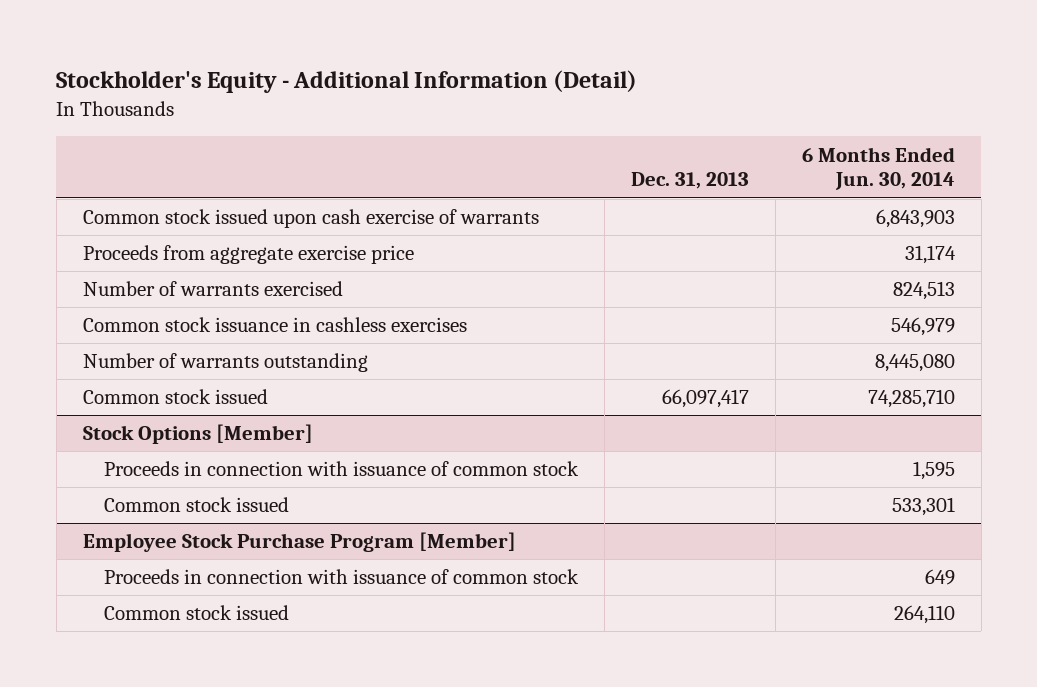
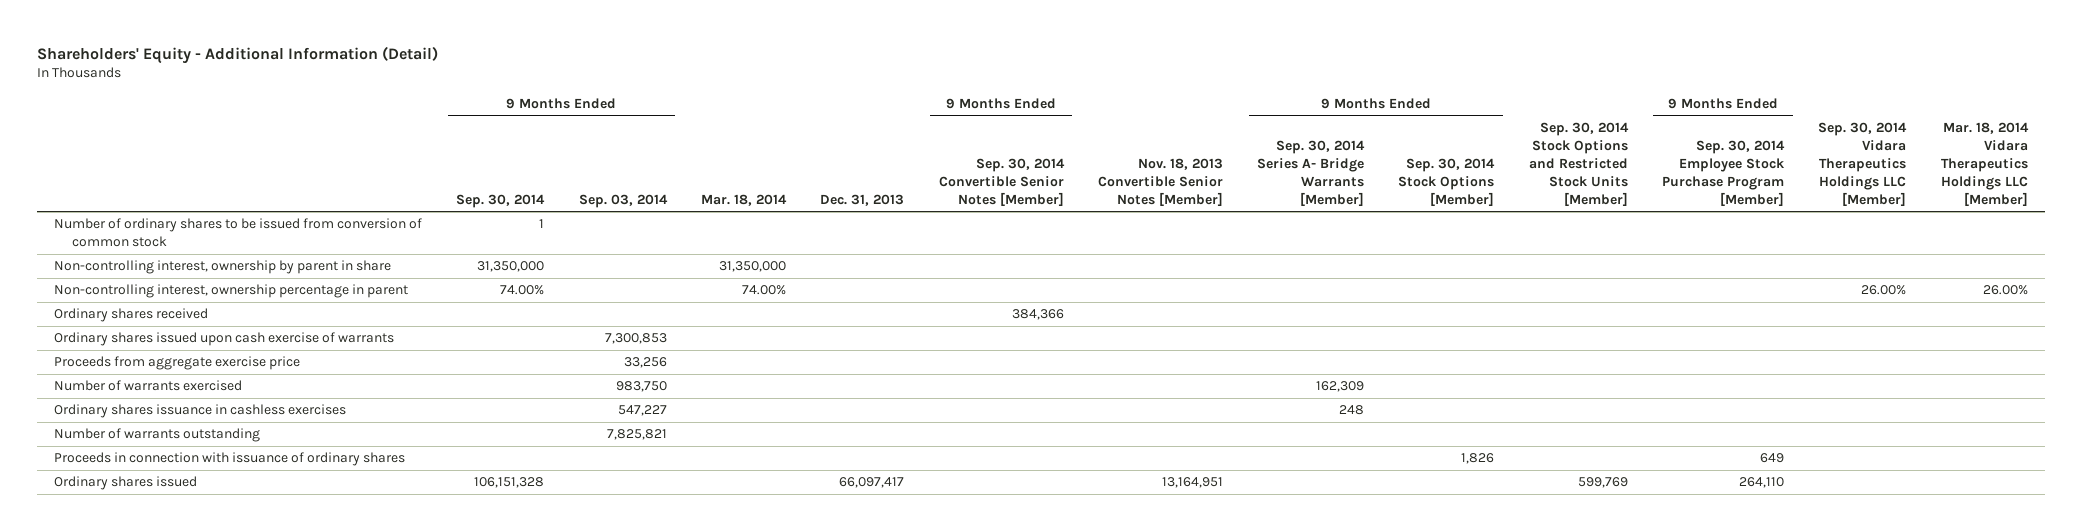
- Stockholder's Equity - Additional Information (Detail)
+ Shareholders' Equity - Additional Information (Detail)
- | Dec. 31, 2013 | 6 Months Ended Jun. 30, 2014
+ | 9 Months Ended Sep. 30, 2014 | 9 Months Ended Sep. 03, 2014 | Mar. 18, 2014 | Dec. 31, 2013 | 9 Months Ended Sep. 30, 2014 Convertible Senior Notes [Member] | Nov. 18, 2013 Convertible Senior Notes [Member] | 9 Months Ended Sep. 30, 2014 Series A- Bridge Warrants [Member] | 9 Months Ended Sep. 30, 2014 Stock Options [Member] | Sep. 30, 2014 Stock Options and Restricted Stock Units [Member] | 9 Months Ended Sep. 30, 2014 Employee Stock Purchase Program [Member] | Sep. 30, 2014 Vidara Therapeutics Holdings LLC [Member] | Mar. 18, 2014 Vidara Therapeutics Holdings LLC [Member]
- Common stock issued upon cash exercise of warrants | | 6,843,903
+ Number of ordinary shares to be issued from conversion of common stock | 1 | | | | | | | | | | |
+ Non-controlling interest, ownership by parent in share | 31,350,000 | | 31,350,000 | | | | | | | | |
+ Non-controlling interest, ownership percentage in parent | 74.00% | | 74.00% | | | | | | | | 26.00% | 26.00%
+ Ordinary shares received | | | | | 384,366 | | | | | | |
+ Ordinary shares issued upon cash exercise of warrants | | 7,300,853 | | | | | | | | | |
- Common stock issuance in cashless exercises | | 546,979
+ Ordinary shares issuance in cashless exercises | | 547,227 | | | | | 248 | | | | |
- Common stock issued | 66,097,417 | 74,285,710
- Stock Options [Member]
- Proceeds in connection with issuance of common stock | | 1,595
- Common stock issued | | 533,301
- Employee Stock Purchase Program [Member]
- Proceeds in connection with issuance of common stock | | 649
- Common stock issued | | 264,110
+ Proceeds in connection with issuance of ordinary shares | | | | | | | | 1,826 | | 649 | |
+ Ordinary shares issued | 106,151,328 | | | 66,097,417 | | 13,164,951 | | | 599,769 | 264,110 | |

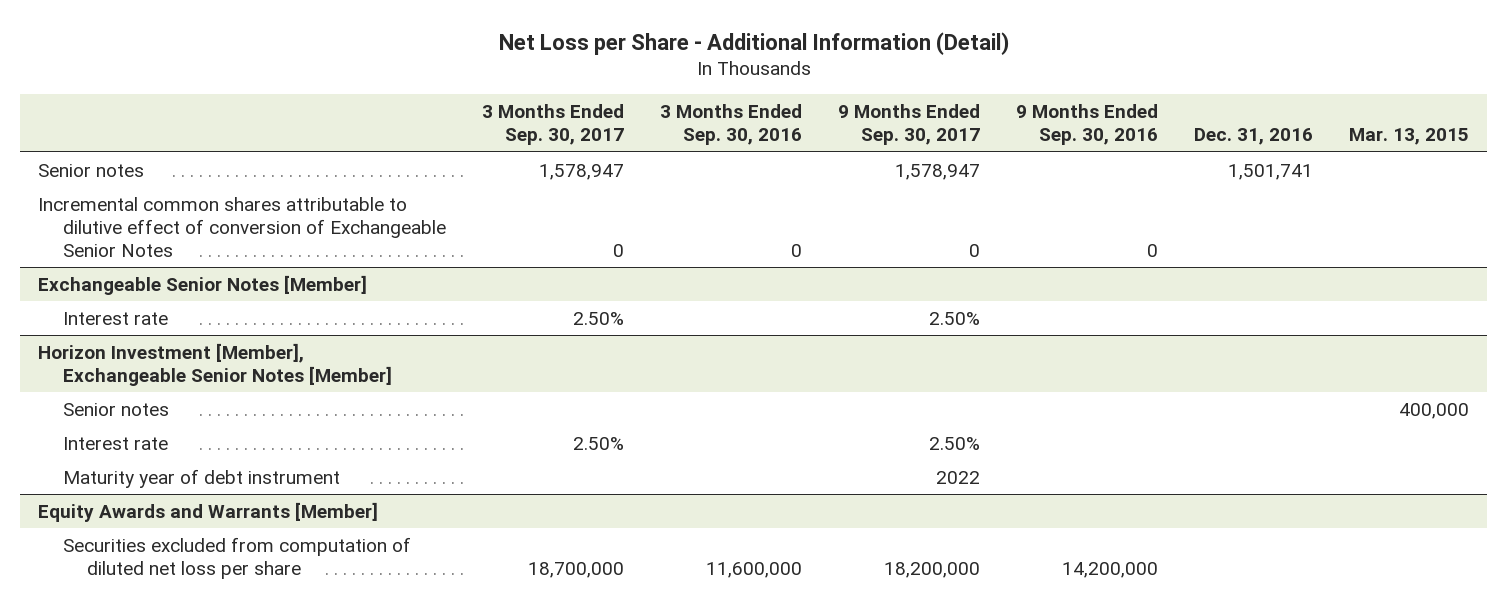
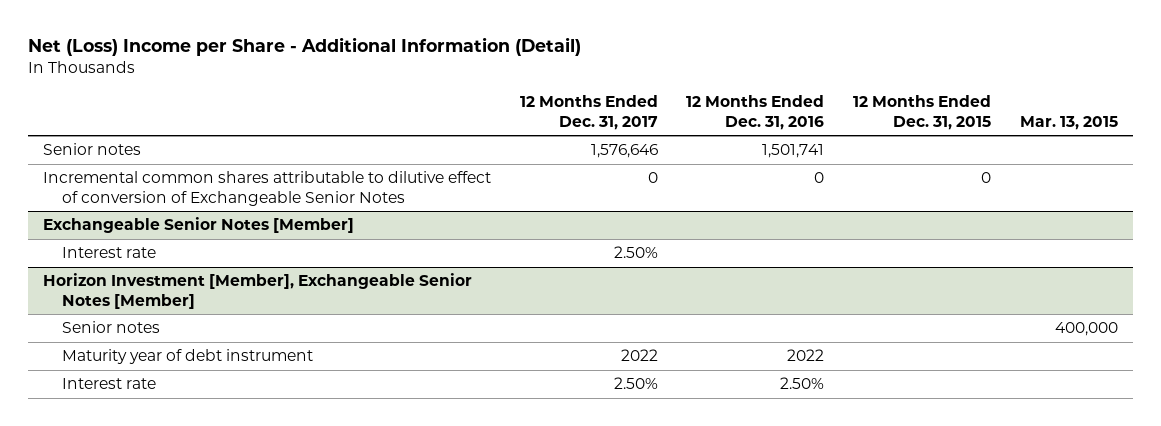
- Net Loss per Share - Additional Information (Detail)
+ Net (Loss) Income per Share - Additional Information (Detail)
- | 3 Months Ended Sep. 30, 2017 | 3 Months Ended Sep. 30, 2016 | 9 Months Ended Sep. 30, 2017 | 9 Months Ended Sep. 30, 2016 | Dec. 31, 2016 | Mar. 13, 2015
+ | 12 Months Ended Dec. 31, 2017 | 12 Months Ended Dec. 31, 2016 | 12 Months Ended Dec. 31, 2015 | Mar. 13, 2015
- Equity Awards and Warrants [Member]
- Securities excluded from computation of diluted net loss per share | 18,700,000 | 11,600,000 | 18,200,000 | 14,200,000 | |
@ Horizon Investment [Member], Exchangeable Senior Notes [Member]
moved down: Interest rate | 2.50% | 2.50% | |

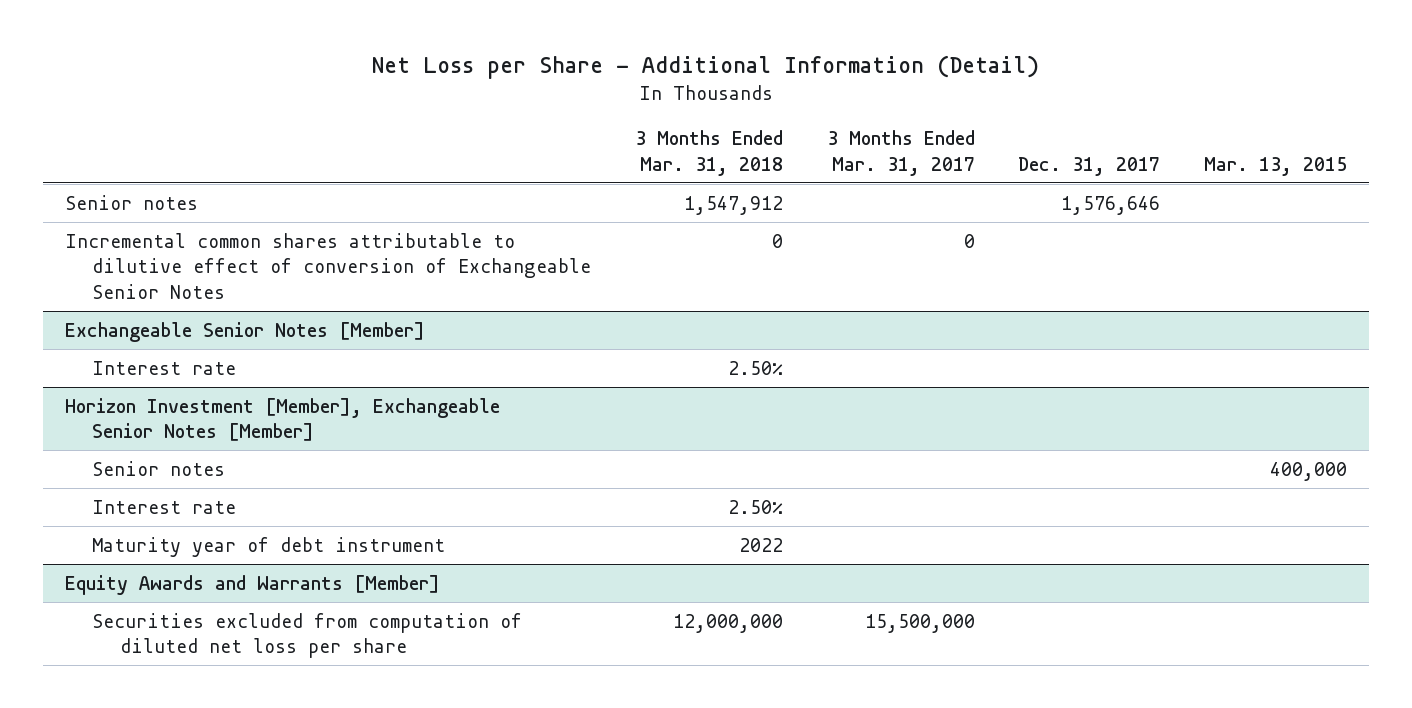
- Net (Loss) Income per Share - Additional Information (Detail)
+ Net Loss per Share - Additional Information (Detail)
- | 12 Months Ended Dec. 31, 2017 | 12 Months Ended Dec. 31, 2016 | 12 Months Ended Dec. 31, 2015 | Mar. 13, 2015
+ | 3 Months Ended Mar. 31, 2018 | 3 Months Ended Mar. 31, 2017 | Dec. 31, 2017 | Mar. 13, 2015
@ Horizon Investment [Member], Exchangeable Senior Notes [Member]
moved down: Maturity year of debt instrument | 2022 | | |
+ Equity Awards and Warrants [Member]
+ Securities excluded from computation of diluted net loss per share | 12,000,000 | 15,500,000 | |

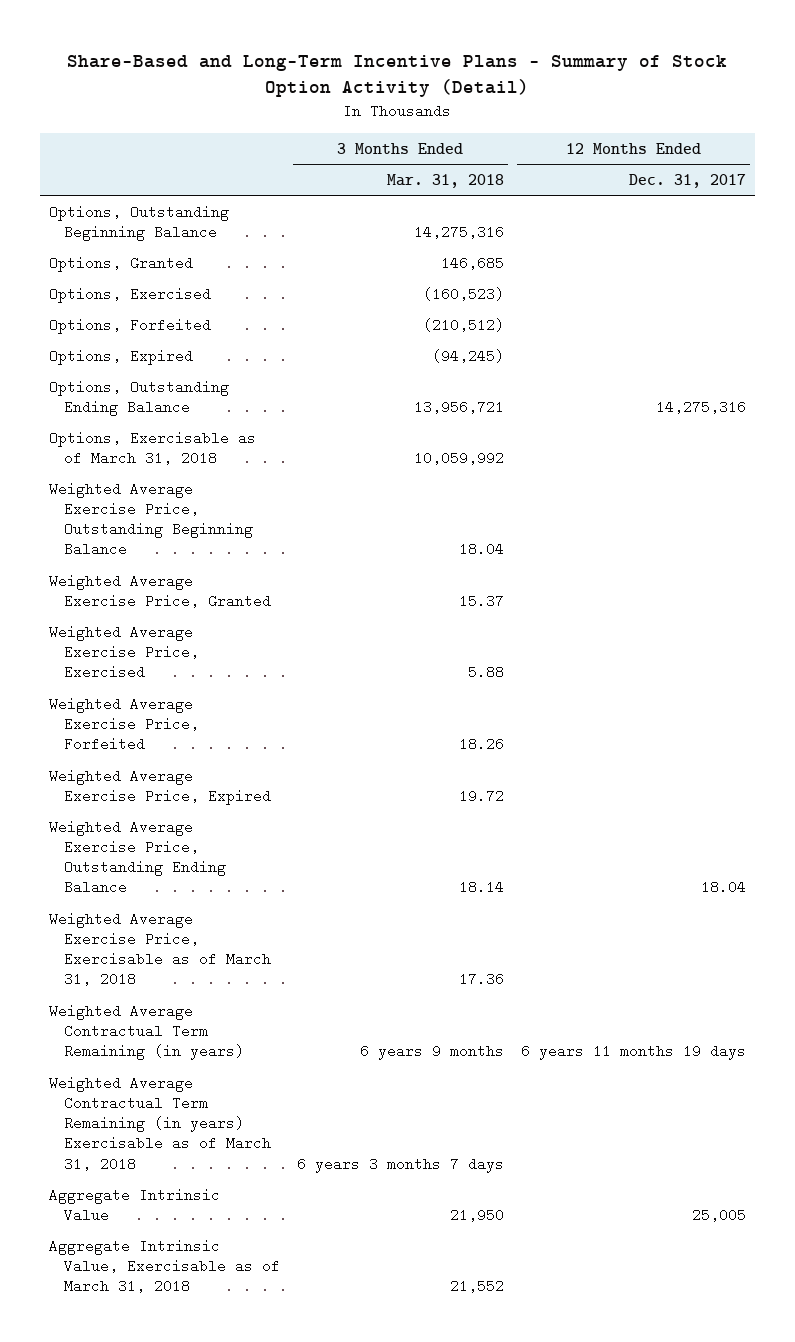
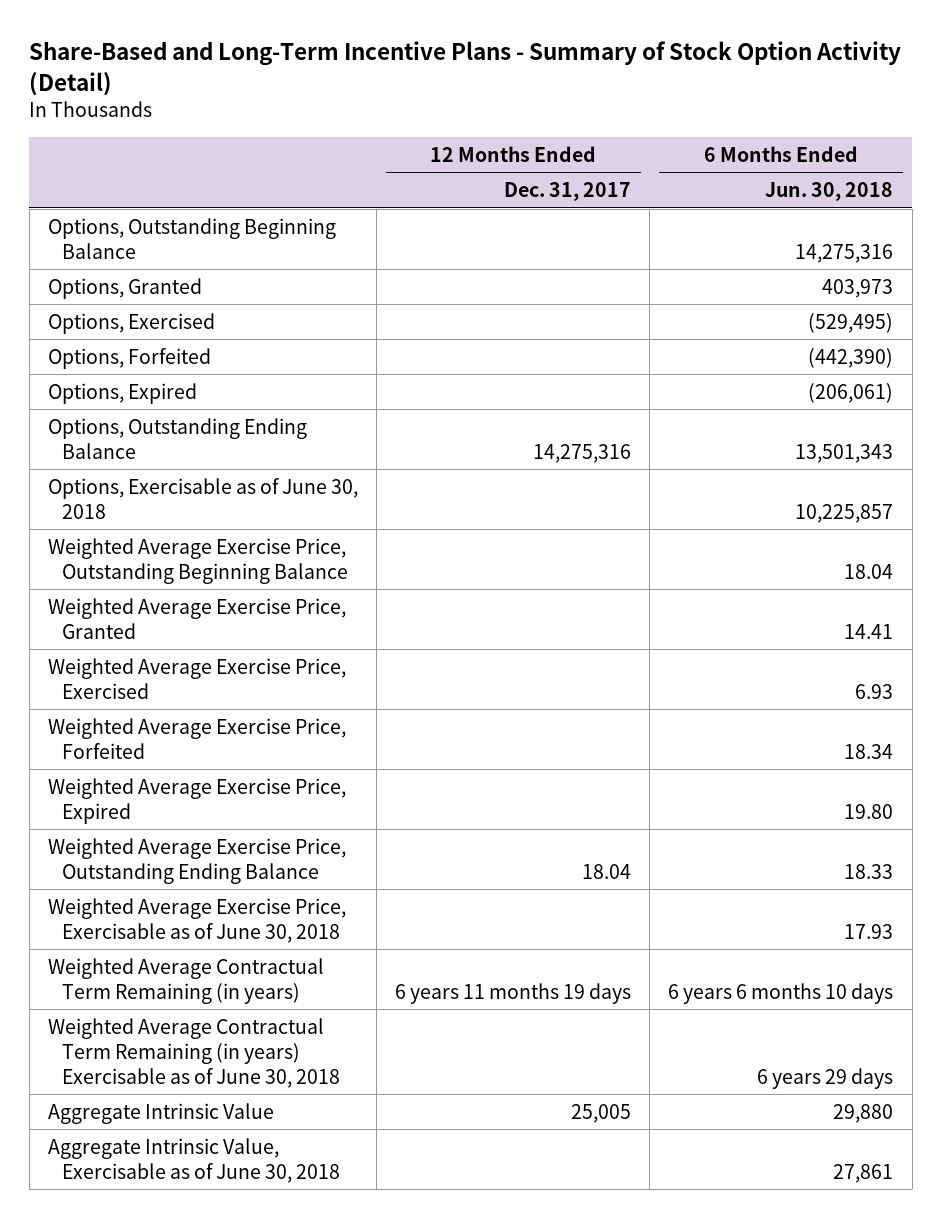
- | 3 Months Ended Mar. 31, 2018 | 12 Months Ended Dec. 31, 2017
+ | 12 Months Ended Dec. 31, 2017 | 6 Months Ended Jun. 30, 2018
- Options, Exercisable as of March 31, 2018 | 10,059,992 |
+ Options, Exercisable as of June 30, 2018 | | 10,225,857
- Weighted Average Exercise Price, Exercisable as of March 31, 2018 | 17.36 |
+ Weighted Average Exercise Price, Exercisable as of June 30, 2018 | | 17.93
- Weighted Average Contractual Term Remaining (in years) Exercisable as of March 31, 2018 | 6 years 3 months 7 days |
+ Weighted Average Contractual Term Remaining (in years) Exercisable as of June 30, 2018 | | 6 years 29 days
- Aggregate Intrinsic Value, Exercisable as of March 31, 2018 | 21,552 |
+ Aggregate Intrinsic Value, Exercisable as of June 30, 2018 | | 27,861

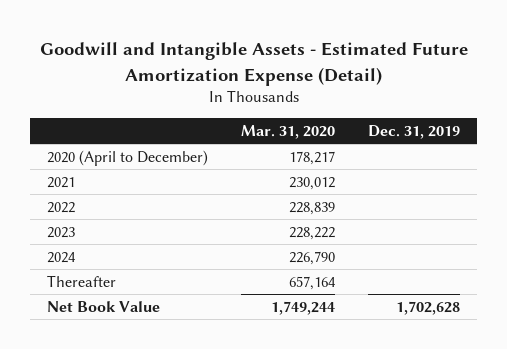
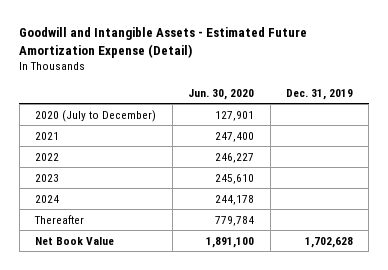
- | Mar. 31, 2020 | Dec. 31, 2019
+ | Jun. 30, 2020 | Dec. 31, 2019
- 2020 (April to December) | 178,217 |
+ 2020 (July to December) | 127,901 |

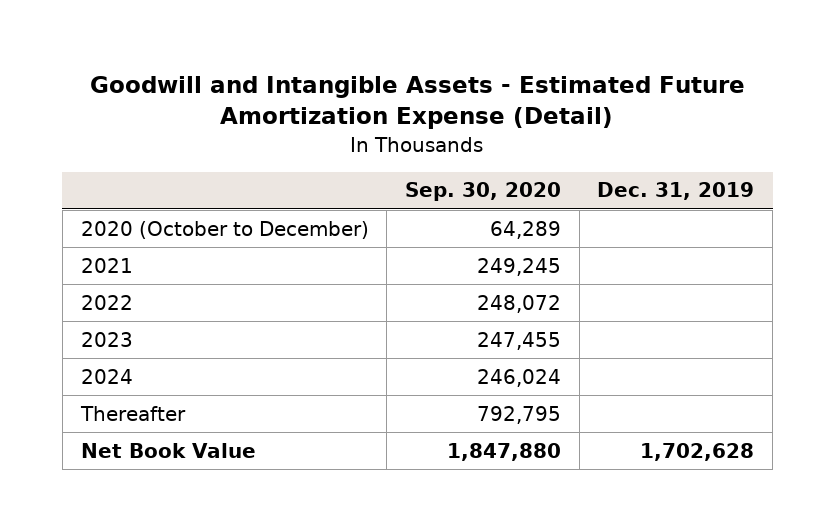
- | Jun. 30, 2020 | Dec. 31, 2019
+ | Sep. 30, 2020 | Dec. 31, 2019
- 2020 (July to December) | 127,901 |
+ 2020 (October to December) | 64,289 |

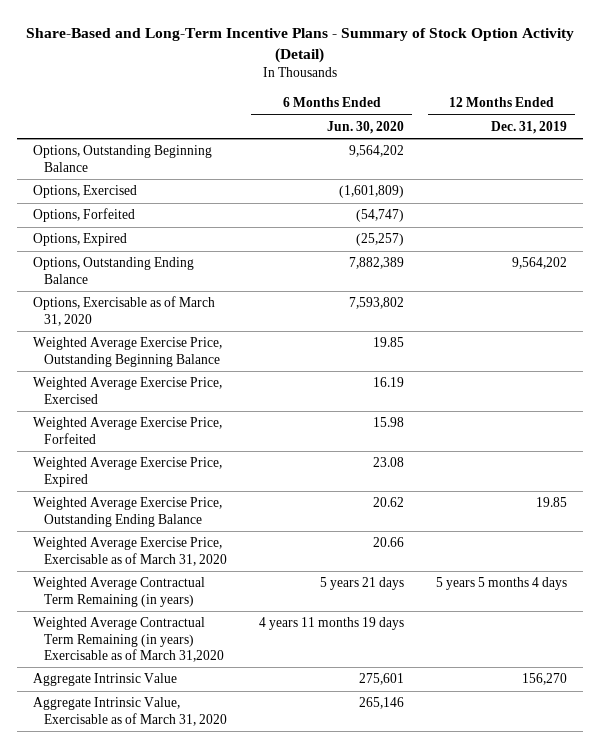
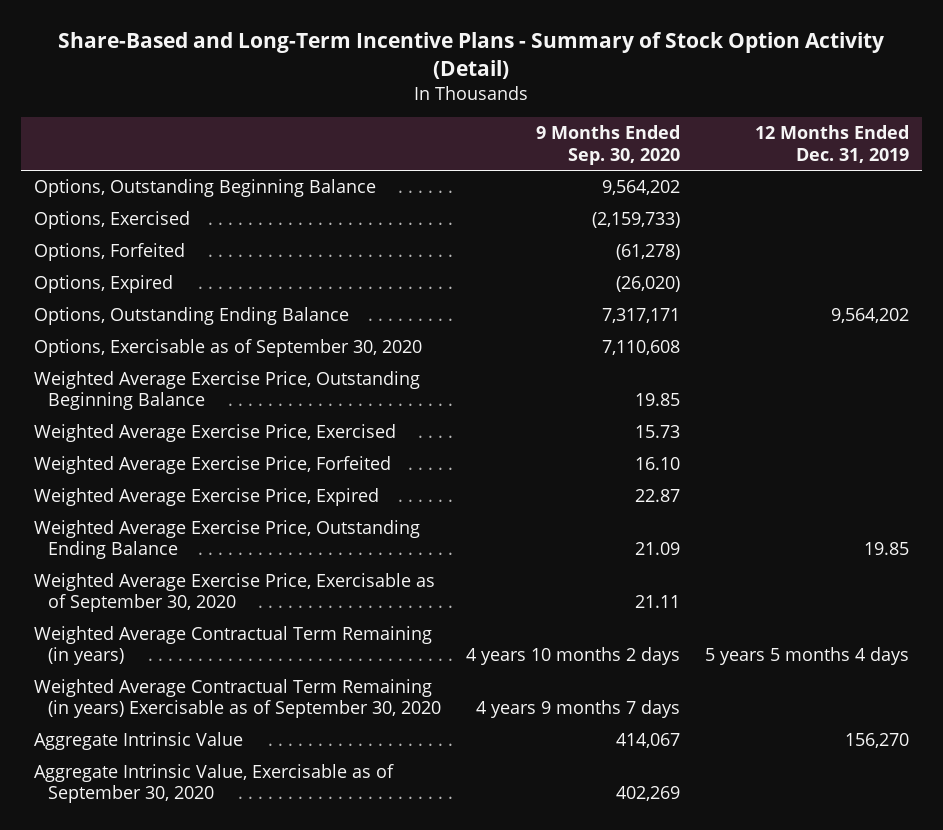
- | 6 Months Ended Jun. 30, 2020 | 12 Months Ended Dec. 31, 2019
+ | 9 Months Ended Sep. 30, 2020 | 12 Months Ended Dec. 31, 2019
- Options, Exercisable as of March 31, 2020 | 7,593,802 |
+ Options, Exercisable as of September 30, 2020 | 7,110,608 |
- Weighted Average Exercise Price, Exercisable as of March 31, 2020 | 20.66 |
+ Weighted Average Exercise Price, Exercisable as of September 30, 2020 | 21.11 |
- Weighted Average Contractual Term Remaining (in years) Exercisable as of March 31,2020 | 4 years 11 months 19 days |
+ Weighted Average Contractual Term Remaining (in years) Exercisable as of September 30, 2020 | 4 years 9 months 7 days |
- Aggregate Intrinsic Value, Exercisable as of March 31, 2020 | 265,146 |
+ Aggregate Intrinsic Value, Exercisable as of September 30, 2020 | 402,269 |

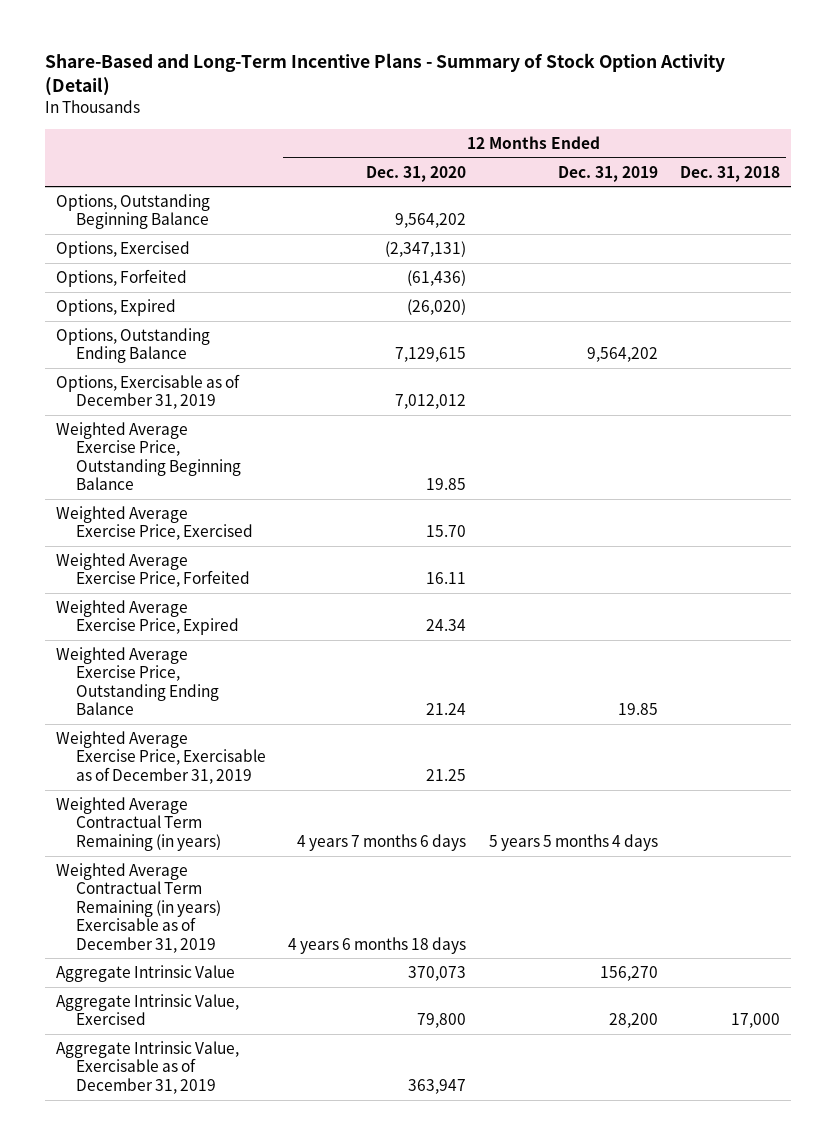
- | 9 Months Ended Sep. 30, 2020 | 12 Months Ended Dec. 31, 2019
+ | 12 Months Ended Dec. 31, 2020 | 12 Months Ended Dec. 31, 2019 | 12 Months Ended Dec. 31, 2018
- Options, Exercisable as of September 30, 2020 | 7,110,608 |
+ Options, Exercisable as of December 31, 2019 | 7,012,012 | |
- Weighted Average Exercise Price, Exercisable as of September 30, 2020 | 21.11 |
+ Weighted Average Exercise Price, Exercisable as of December 31, 2019 | 21.25 | |
- Weighted Average Contractual Term Remaining (in years) Exercisable as of September 30, 2020 | 4 years 9 months 7 days |
+ Weighted Average Contractual Term Remaining (in years) Exercisable as of December 31, 2019 | 4 years 6 months 18 days | |
- Aggregate Intrinsic Value, Exercisable as of September 30, 2020 | 402,269 |
+ Aggregate Intrinsic Value, Exercised | 79,800 | 28,200 | 17,000
+ Aggregate Intrinsic Value, Exercisable as of December 31, 2019 | 363,947 | |

